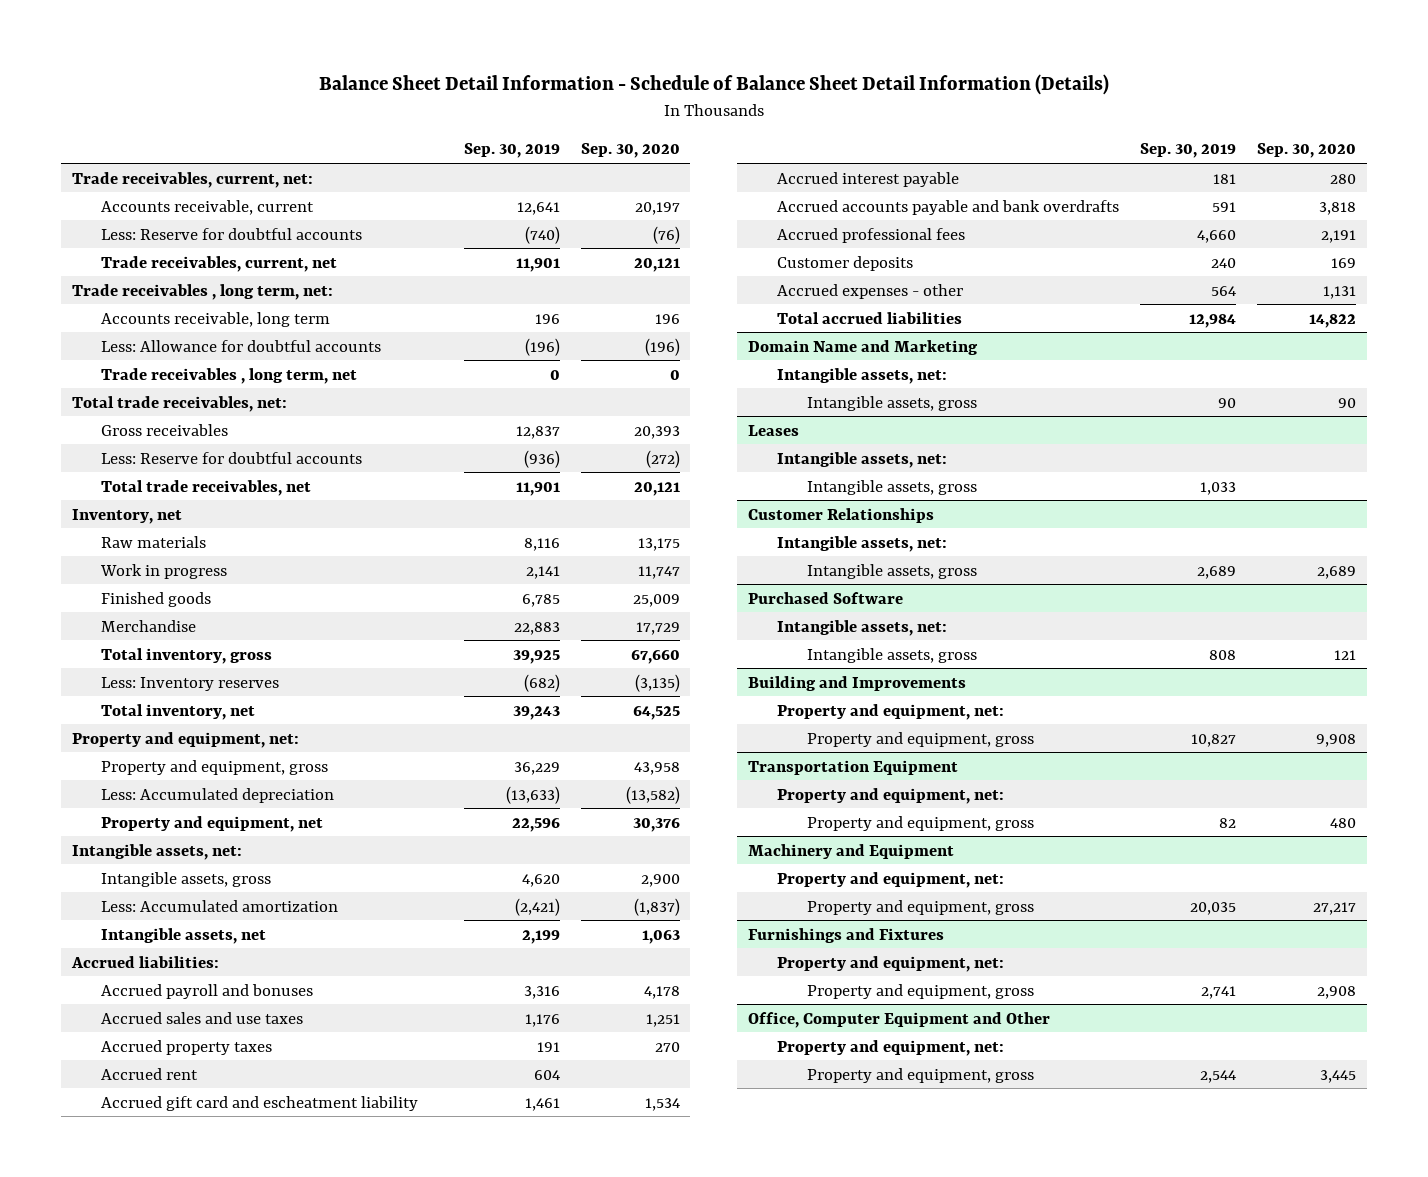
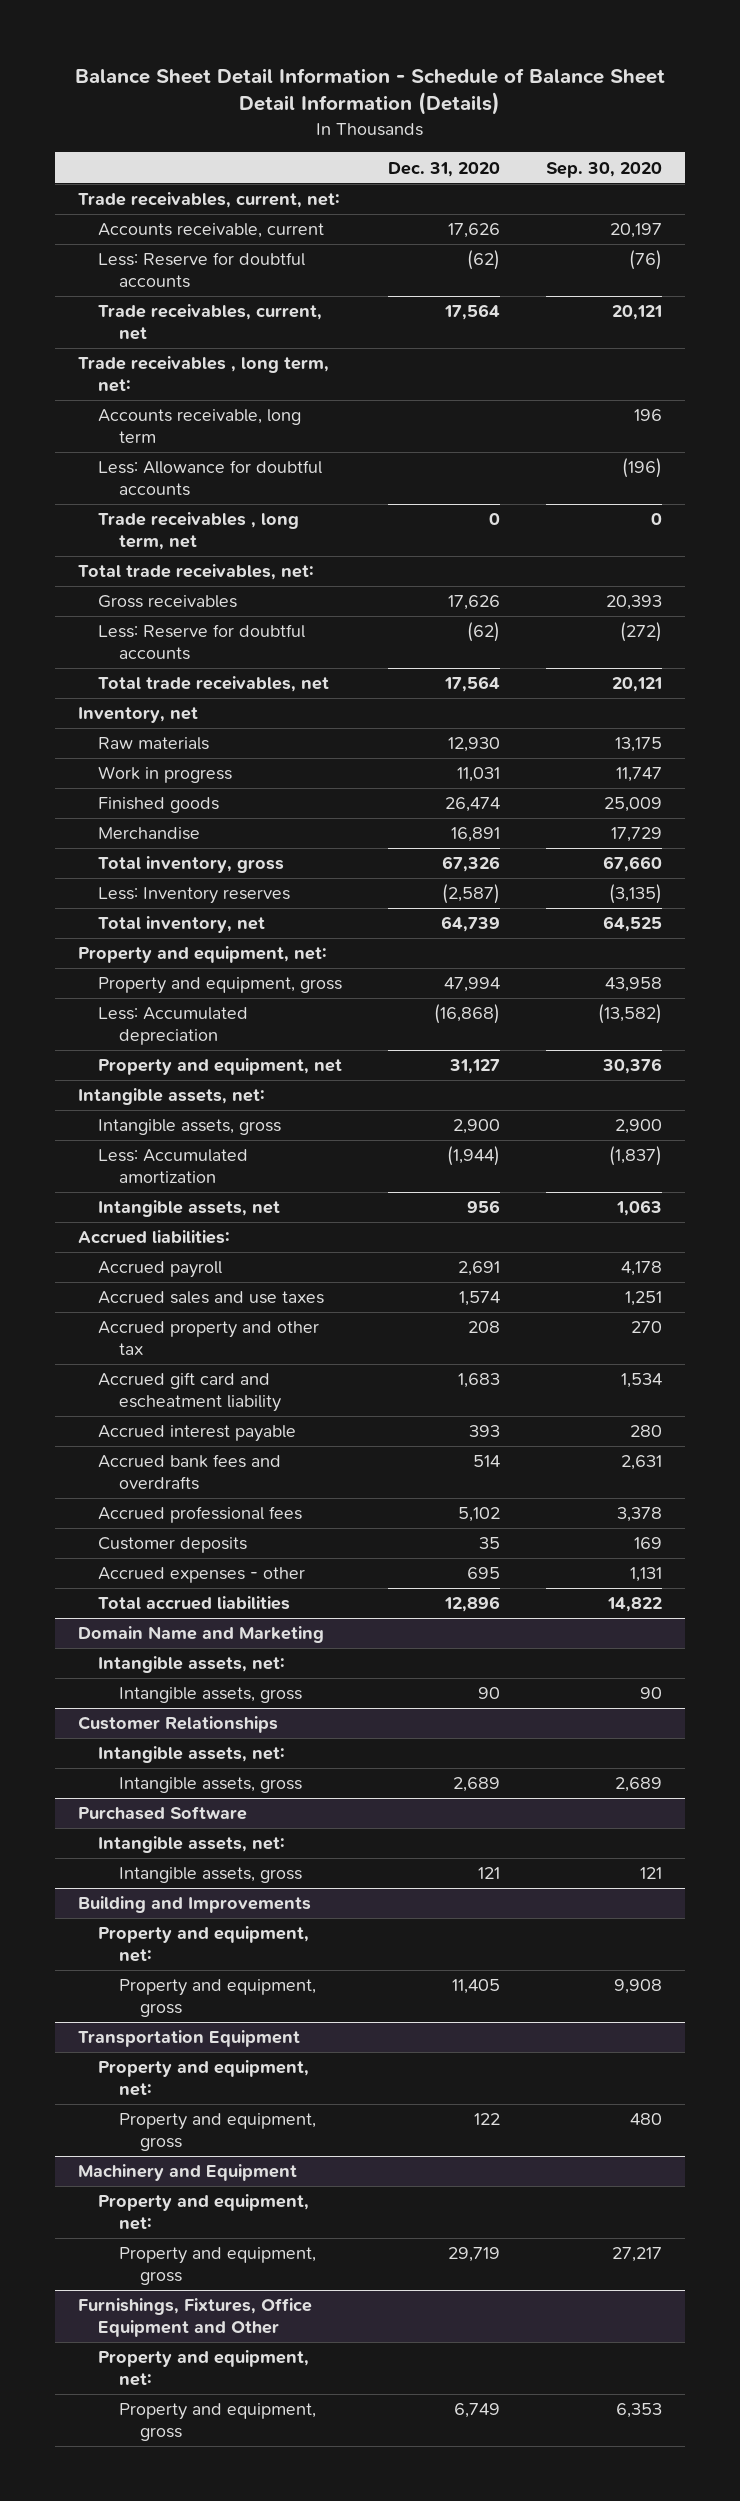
- | Sep. 30, 2019 | Sep. 30, 2020
+ | Dec. 31, 2020 | Sep. 30, 2020
- Accrued payroll and bonuses | 3,316 | 4,178
+ Accrued payroll | 2,691 | 4,178
- Accrued property taxes | 191 | 270
- Accrued rent | 604 |
+ Accrued property and other tax | 208 | 270
- Accrued accounts payable and bank overdrafts | 591 | 3,818
- Accrued professional fees | 4,660 | 2,191
+ Accrued bank fees and overdrafts | 514 | 2,631
+ Accrued professional fees | 5,102 | 3,378
- Leases
- Intangible assets, net:
- Intangible assets, gross | 1,033 |
- Furnishings and Fixtures
- Property and equipment, net:
- Property and equipment, gross | 2,741 | 2,908
- Office, Computer Equipment and Other
+ Furnishings, Fixtures, Office Equipment and Other
- Property and equipment, gross | 2,544 | 3,445
+ Property and equipment, gross | 6,749 | 6,353

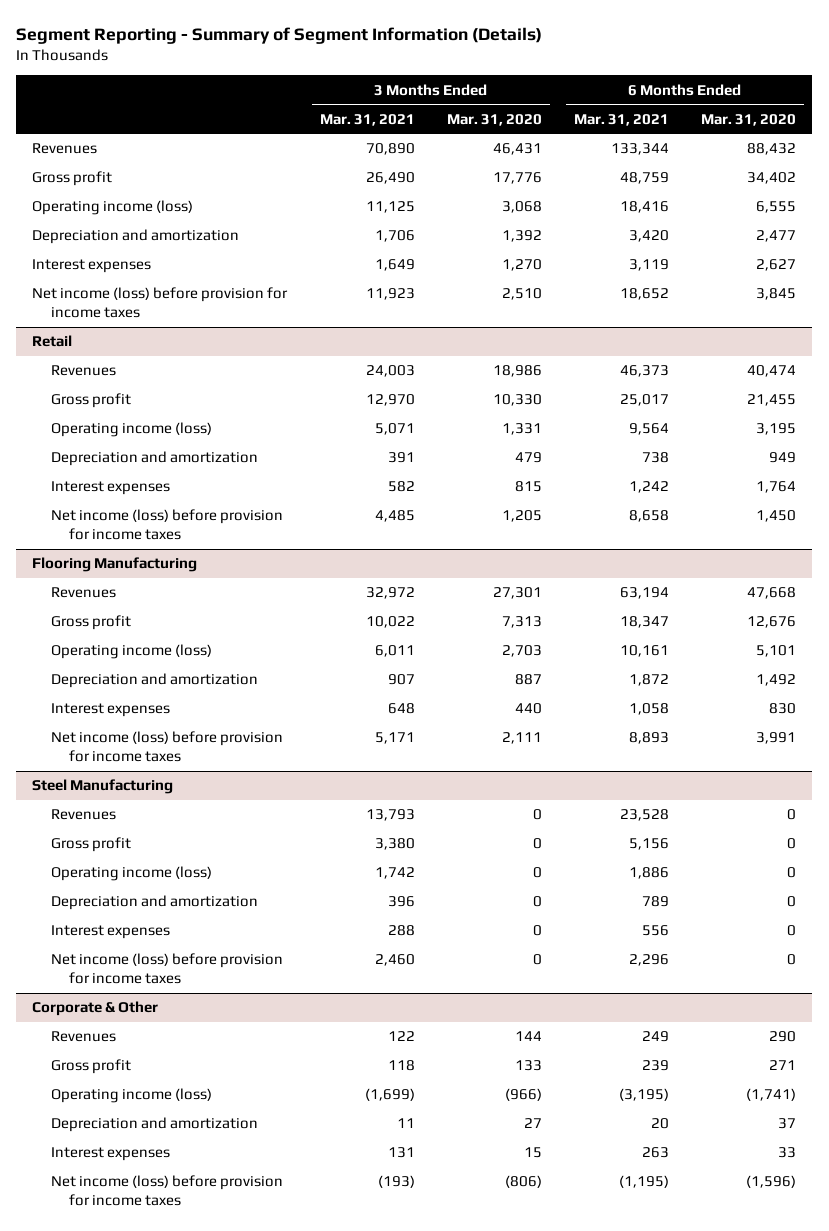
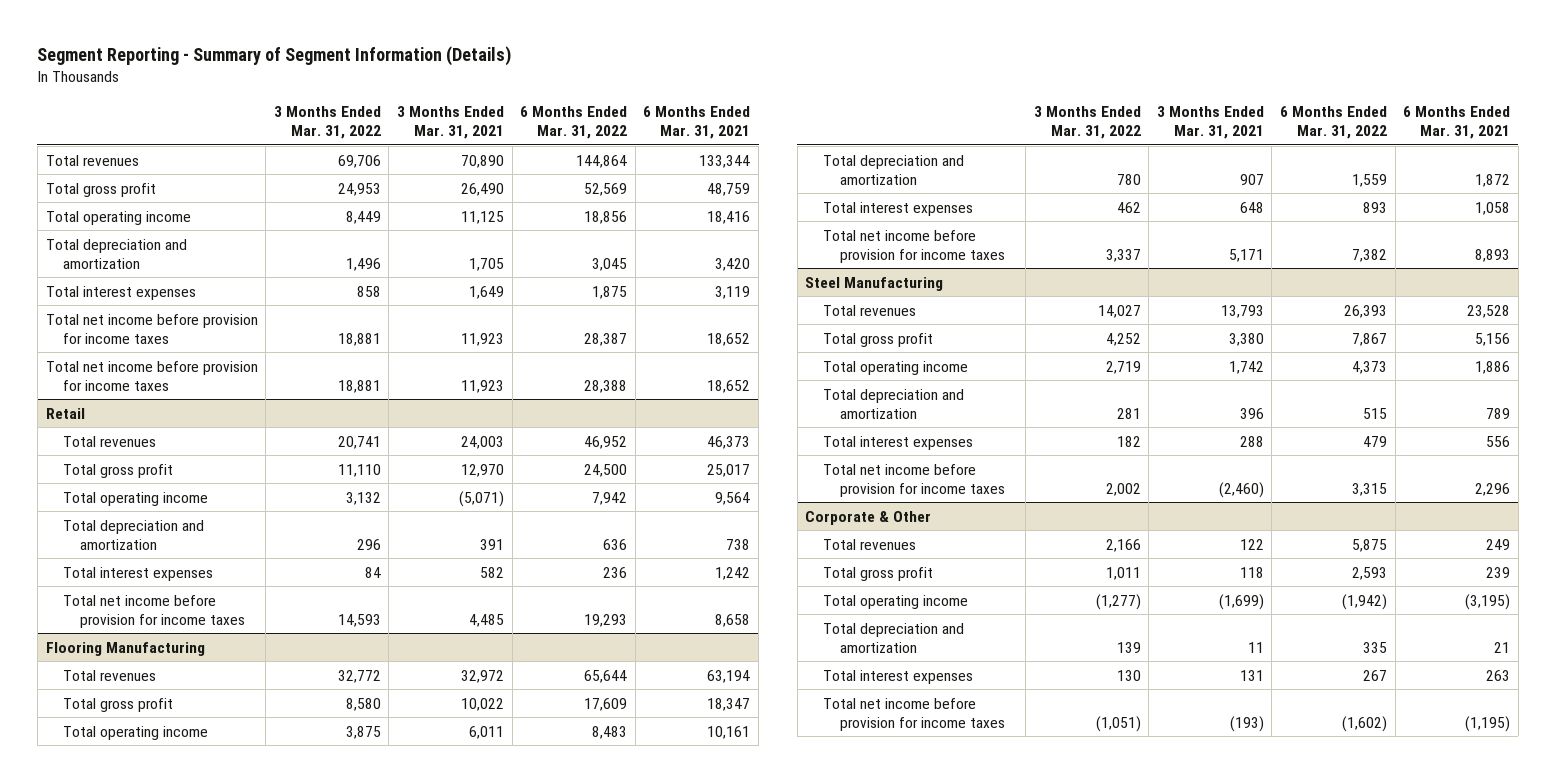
- | 3 Months Ended Mar. 31, 2021 | 3 Months Ended Mar. 31, 2020 | 6 Months Ended Mar. 31, 2021 | 6 Months Ended Mar. 31, 2020
+ | 3 Months Ended Mar. 31, 2022 | 3 Months Ended Mar. 31, 2021 | 6 Months Ended Mar. 31, 2022 | 6 Months Ended Mar. 31, 2021
- Revenues | 70,890 | 46,431 | 133,344 | 88,432
- Gross profit | 26,490 | 17,776 | 48,759 | 34,402
- Operating income (loss) | 11,125 | 3,068 | 18,416 | 6,555
- Depreciation and amortization | 1,706 | 1,392 | 3,420 | 2,477
- Interest expenses | 1,649 | 1,270 | 3,119 | 2,627
- Net income (loss) before provision for income taxes | 11,923 | 2,510 | 18,652 | 3,845
+ Total revenues | 69,706 | 70,890 | 144,864 | 133,344
+ Total gross profit | 24,953 | 26,490 | 52,569 | 48,759
+ Total operating income | 8,449 | 11,125 | 18,856 | 18,416
+ Total depreciation and amortization | 1,496 | 1,705 | 3,045 | 3,420
+ Total interest expenses | 858 | 1,649 | 1,875 | 3,119
+ Total net income before provision for income taxes | 18,881 | 11,923 | 28,387 | 18,652
+ Total net income before provision for income taxes | 18,881 | 11,923 | 28,388 | 18,652
@ Retail
- Revenues | 24,003 | 18,986 | 46,373 | 40,474
- Gross profit | 12,970 | 10,330 | 25,017 | 21,455
- Operating income (loss) | 5,071 | 1,331 | 9,564 | 3,195
- Depreciation and amortization | 391 | 479 | 738 | 949
- Interest expenses | 582 | 815 | 1,242 | 1,764
- Net income (loss) before provision for income taxes | 4,485 | 1,205 | 8,658 | 1,450
+ Total revenues | 20,741 | 24,003 | 46,952 | 46,373
+ Total gross profit | 11,110 | 12,970 | 24,500 | 25,017
+ Total operating income | 3,132 | (5,071) | 7,942 | 9,564
+ Total depreciation and amortization | 296 | 391 | 636 | 738
+ Total interest expenses | 84 | 582 | 236 | 1,242
+ Total net income before provision for income taxes | 14,593 | 4,485 | 19,293 | 8,658
@ Flooring Manufacturing
- Revenues | 32,972 | 27,301 | 63,194 | 47,668
- Gross profit | 10,022 | 7,313 | 18,347 | 12,676
- Operating income (loss) | 6,011 | 2,703 | 10,161 | 5,101
- Depreciation and amortization | 907 | 887 | 1,872 | 1,492
- Interest expenses | 648 | 440 | 1,058 | 830
- Net income (loss) before provision for income taxes | 5,171 | 2,111 | 8,893 | 3,991
+ Total revenues | 32,772 | 32,972 | 65,644 | 63,194
+ Total gross profit | 8,580 | 10,022 | 17,609 | 18,347
+ Total operating income | 3,875 | 6,011 | 8,483 | 10,161
+ Total depreciation and amortization | 780 | 907 | 1,559 | 1,872
+ Total interest expenses | 462 | 648 | 893 | 1,058
+ Total net income before provision for income taxes | 3,337 | 5,171 | 7,382 | 8,893
@ Steel Manufacturing
- Revenues | 13,793 | 0 | 23,528 | 0
- Gross profit | 3,380 | 0 | 5,156 | 0
- Operating income (loss) | 1,742 | 0 | 1,886 | 0
- Depreciation and amortization | 396 | 0 | 789 | 0
- Interest expenses | 288 | 0 | 556 | 0
- Net income (loss) before provision for income taxes | 2,460 | 0 | 2,296 | 0
+ Total revenues | 14,027 | 13,793 | 26,393 | 23,528
+ Total gross profit | 4,252 | 3,380 | 7,867 | 5,156
+ Total operating income | 2,719 | 1,742 | 4,373 | 1,886
+ Total depreciation and amortization | 281 | 396 | 515 | 789
+ Total interest expenses | 182 | 288 | 479 | 556
+ Total net income before provision for income taxes | 2,002 | (2,460) | 3,315 | 2,296
@ Corporate & Other
- Revenues | 122 | 144 | 249 | 290
- Gross profit | 118 | 133 | 239 | 271
- Operating income (loss) | (1,699) | (966) | (3,195) | (1,741)
- Depreciation and amortization | 11 | 27 | 20 | 37
- Interest expenses | 131 | 15 | 263 | 33
- Net income (loss) before provision for income taxes | (193) | (806) | (1,195) | (1,596)
+ Total revenues | 2,166 | 122 | 5,875 | 249
+ Total gross profit | 1,011 | 118 | 2,593 | 239
+ Total operating income | (1,277) | (1,699) | (1,942) | (3,195)
+ Total depreciation and amortization | 139 | 11 | 335 | 21
+ Total interest expenses | 130 | 131 | 267 | 263
+ Total net income before provision for income taxes | (1,051) | (193) | (1,602) | (1,195)

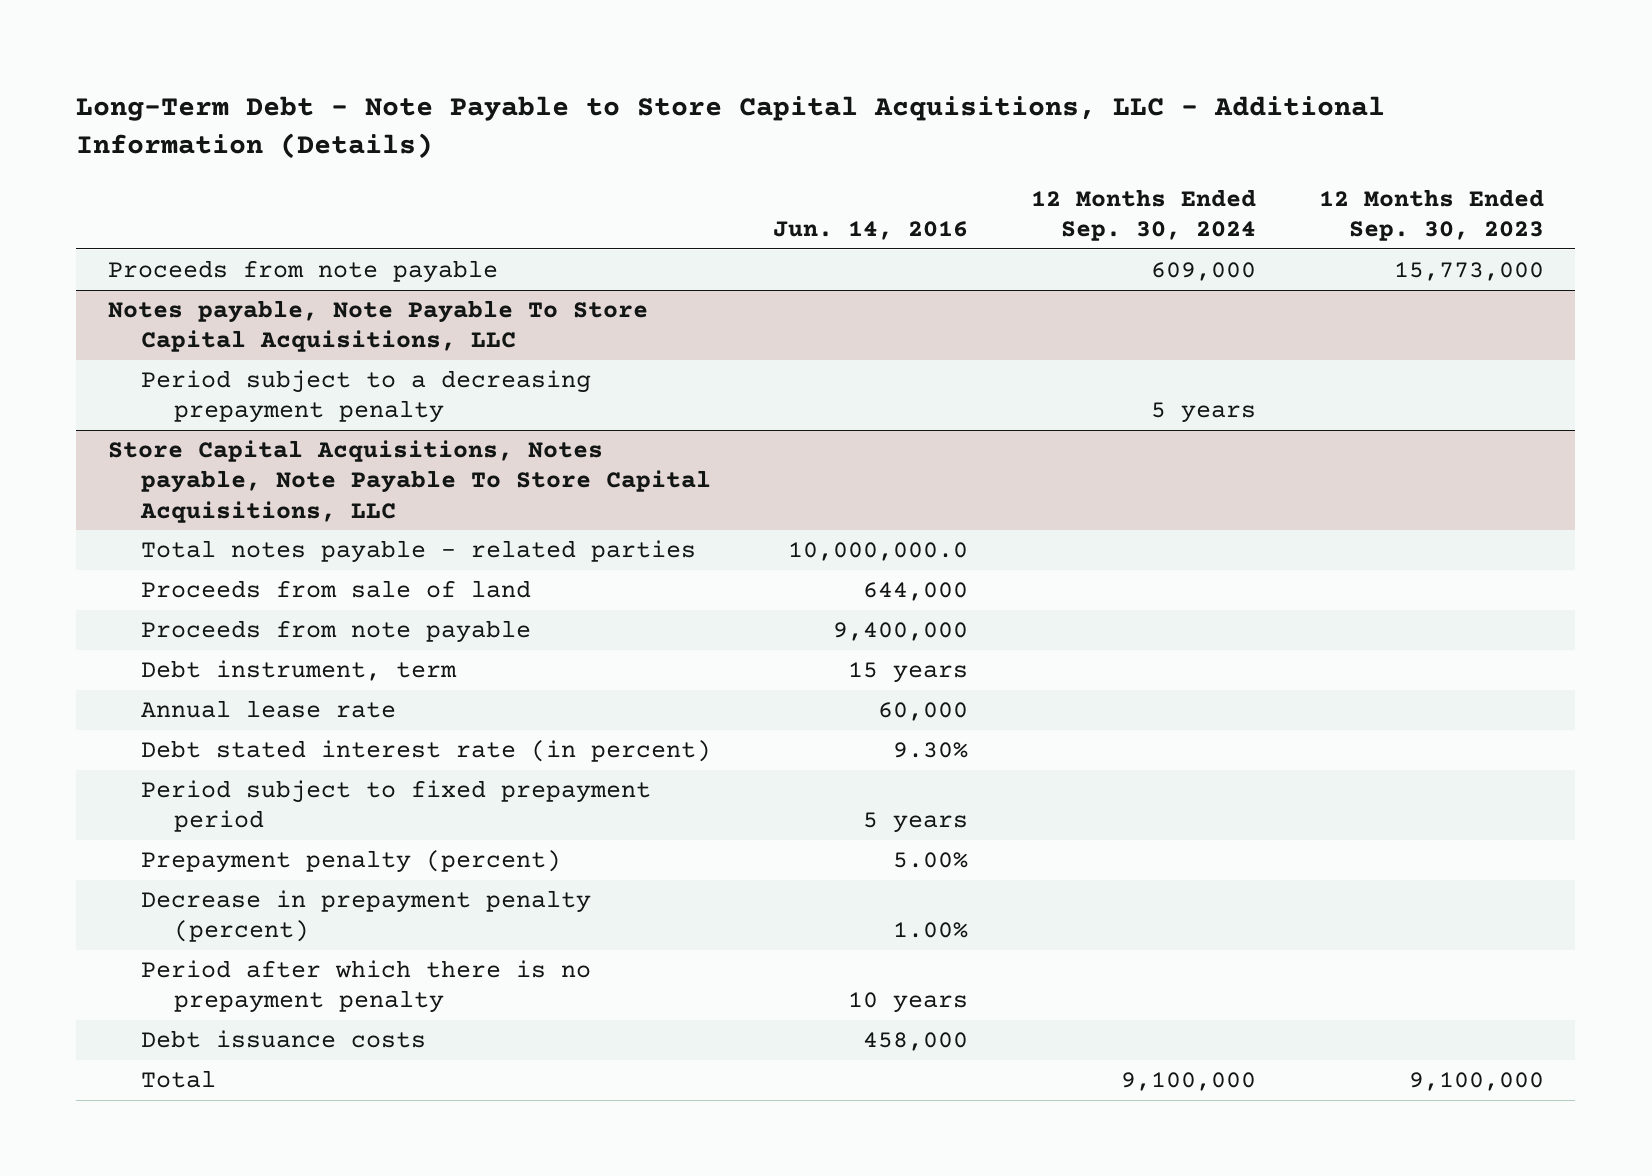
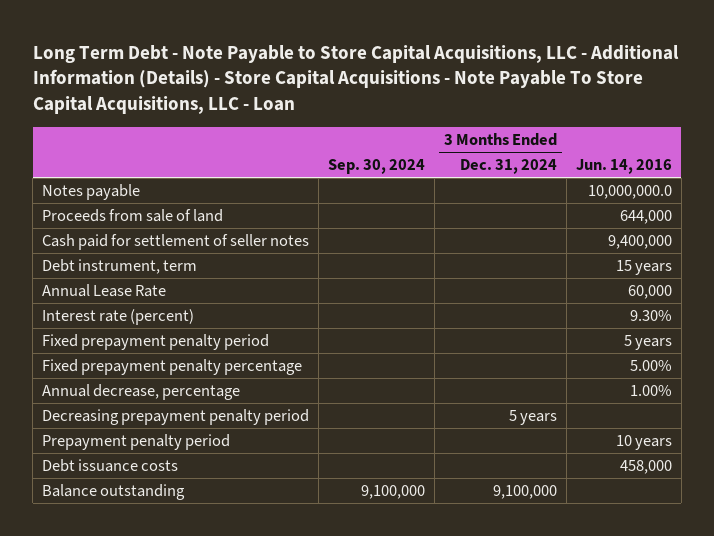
- Long-Term Debt - Note Payable to Store Capital Acquisitions, LLC - Additional Information (Details)
+ Long Term Debt - Note Payable to Store Capital Acquisitions, LLC - Additional Information (Details) - Store Capital Acquisitions - Note Payable To Store Capital Acquisitions, LLC - Loan
- | Jun. 14, 2016 | 12 Months Ended Sep. 30, 2024 | 12 Months Ended Sep. 30, 2023
+ | Sep. 30, 2024 | 3 Months Ended Dec. 31, 2024 | Jun. 14, 2016
- Proceeds from note payable | | 609,000 | 15,773,000
- Notes payable, Note Payable To Store Capital Acquisitions, LLC
- Period subject to a decreasing prepayment penalty | | 5 years |
- Store Capital Acquisitions, Notes payable, Note Payable To Store Capital Acquisitions, LLC
- Total notes payable - related parties | 10,000,000.0 | |
+ Notes payable | | | 10,000,000.0
- Proceeds from note payable | 9,400,000 | |
+ Cash paid for settlement of seller notes | | | 9,400,000
- Annual lease rate | 60,000 | |
- Debt stated interest rate (in percent) | 9.30% | |
- Period subject to fixed prepayment period | 5 years | |
- Prepayment penalty (percent) | 5.00% | |
- Decrease in prepayment penalty (percent) | 1.00% | |
- Period after which there is no prepayment penalty | 10 years | |
+ Annual Lease Rate | | | 60,000
+ Interest rate (percent) | | | 9.30%
+ Fixed prepayment penalty period | | | 5 years
+ Fixed prepayment penalty percentage | | | 5.00%
+ Annual decrease, percentage | | | 1.00%
+ Decreasing prepayment penalty period | | 5 years |
+ Prepayment penalty period | | | 10 years
- Total | | 9,100,000 | 9,100,000
+ Balance outstanding | 9,100,000 | 9,100,000 |

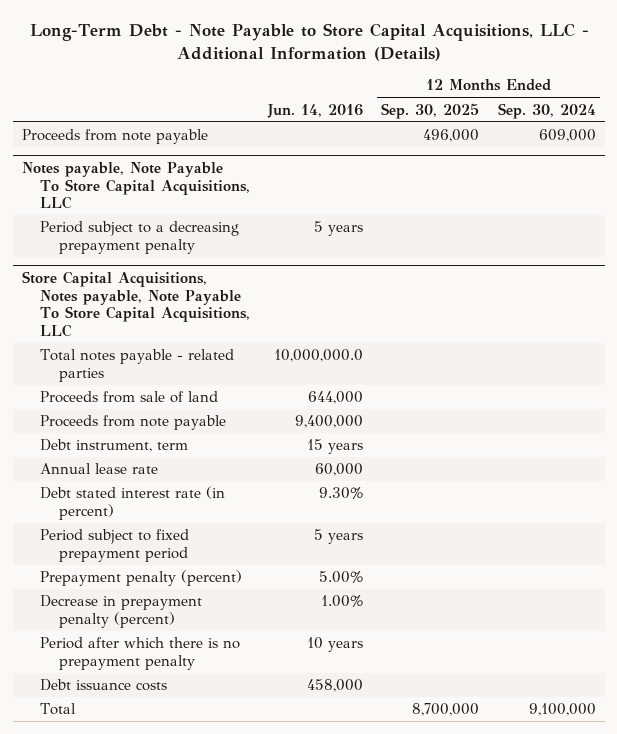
- Long Term Debt - Note Payable to Store Capital Acquisitions, LLC - Additional Information (Details) - Store Capital Acquisitions - Note Payable To Store Capital Acquisitions, LLC - Loan
+ Long-Term Debt - Note Payable to Store Capital Acquisitions, LLC - Additional Information (Details)
- | Sep. 30, 2024 | 3 Months Ended Dec. 31, 2024 | Jun. 14, 2016
+ | Jun. 14, 2016 | 12 Months Ended Sep. 30, 2025 | 12 Months Ended Sep. 30, 2024
- Notes payable | | | 10,000,000.0
+ Proceeds from note payable | | 496,000 | 609,000
+ Notes payable, Note Payable To Store Capital Acquisitions, LLC
+ Period subject to a decreasing prepayment penalty | 5 years | |
+ Store Capital Acquisitions, Notes payable, Note Payable To Store Capital Acquisitions, LLC
+ Total notes payable - related parties | 10,000,000.0 | |
- Cash paid for settlement of seller notes | | | 9,400,000
+ Proceeds from note payable | 9,400,000 | |
- Annual Lease Rate | | | 60,000
- Interest rate (percent) | | | 9.30%
- Fixed prepayment penalty period | | | 5 years
- Fixed prepayment penalty percentage | | | 5.00%
- Annual decrease, percentage | | | 1.00%
- Decreasing prepayment penalty period | | 5 years |
- Prepayment penalty period | | | 10 years
+ Annual lease rate | 60,000 | |
+ Debt stated interest rate (in percent) | 9.30% | |
+ Period subject to fixed prepayment period | 5 years | |
+ Prepayment penalty (percent) | 5.00% | |
+ Decrease in prepayment penalty (percent) | 1.00% | |
+ Period after which there is no prepayment penalty | 10 years | |
- Balance outstanding | 9,100,000 | 9,100,000 |
+ Total | | 8,700,000 | 9,100,000

